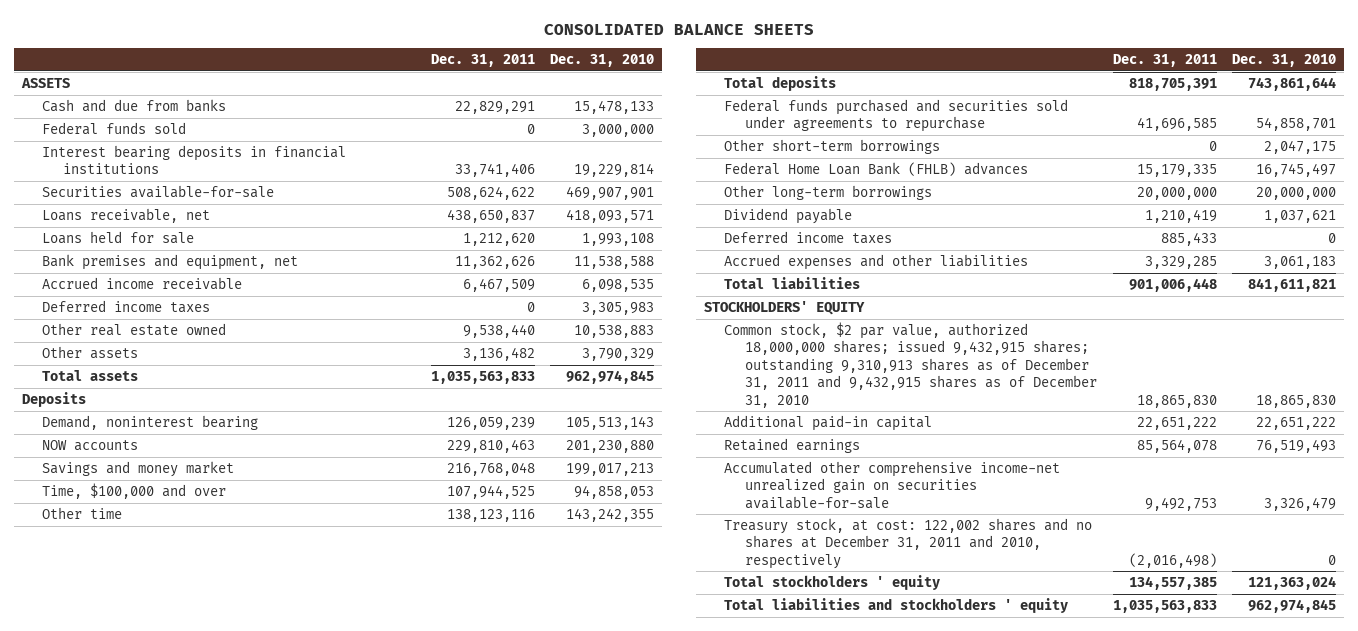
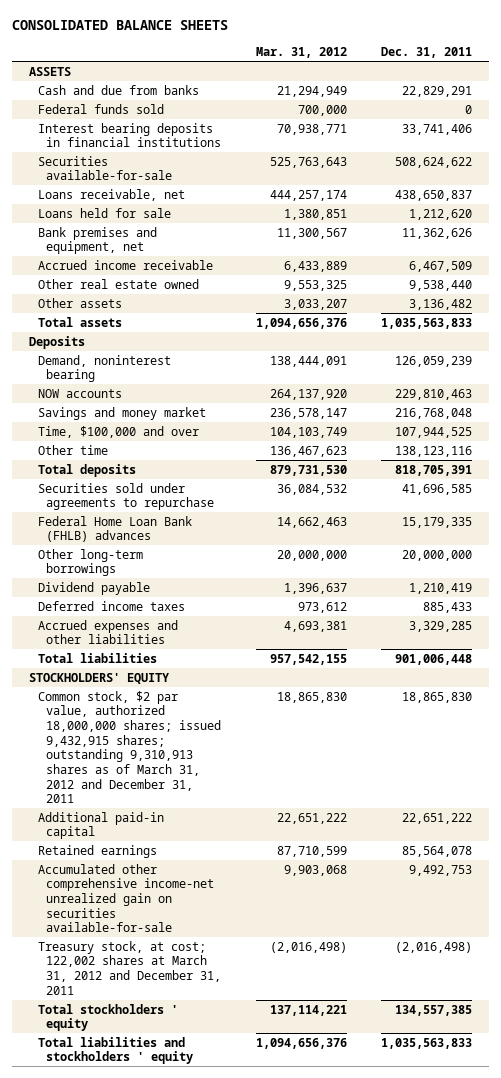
- | Dec. 31, 2011 | Dec. 31, 2010
+ | Mar. 31, 2012 | Dec. 31, 2011
- Deferred income taxes | 0 | 3,305,983
- Federal funds purchased and securities sold under agreements to repurchase | 41,696,585 | 54,858,701
- Other short-term borrowings | 0 | 2,047,175
+ Securities sold under agreements to repurchase | 36,084,532 | 41,696,585
- Common stock, $2 par value, authorized 18,000,000 shares; issued 9,432,915 shares; outstanding 9,310,913 shares as of December 31, 2011 and 9,432,915 shares as of December 31, 2010 | 18,865,830 | 18,865,830
+ Common stock, $2 par value, authorized 18,000,000 shares; issued 9,432,915 shares; outstanding 9,310,913 shares as of March 31, 2012 and December 31, 2011 | 18,865,830 | 18,865,830
- Treasury stock, at cost: 122,002 shares and no shares at December 31, 2011 and 2010, respectively | (2,016,498) | 0
+ Treasury stock, at cost; 122,002 shares at March 31, 2012 and December 31, 2011 | (2,016,498) | (2,016,498)

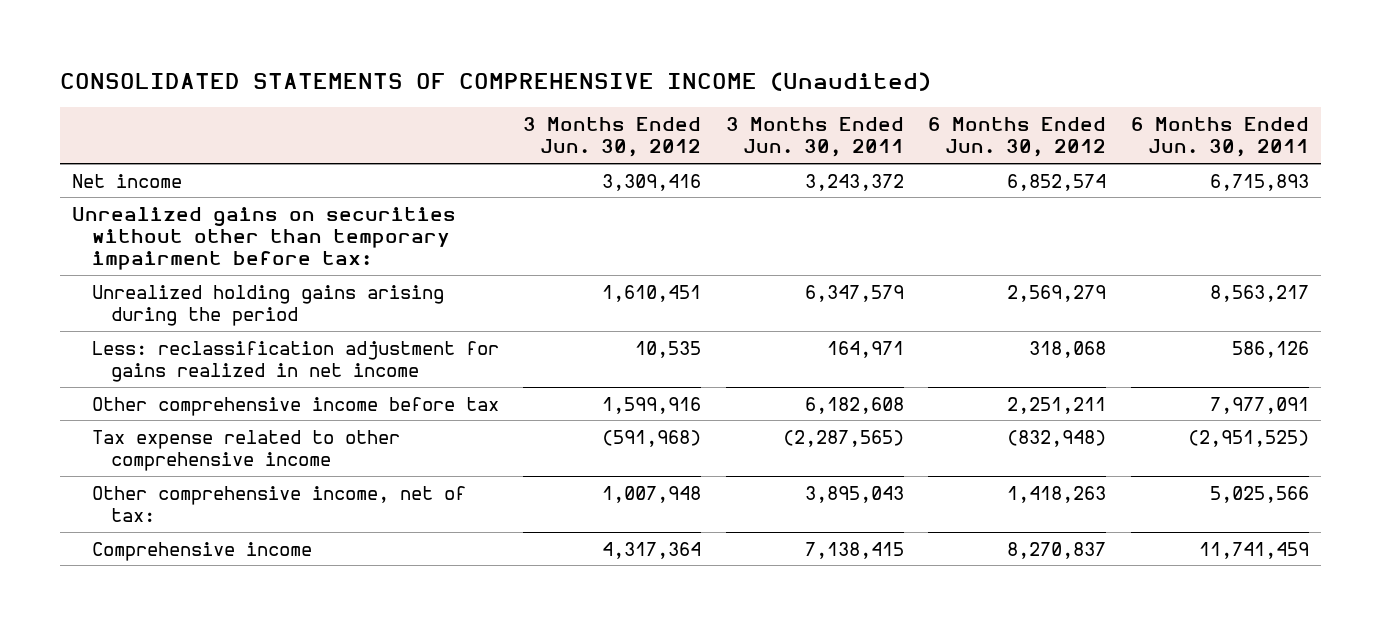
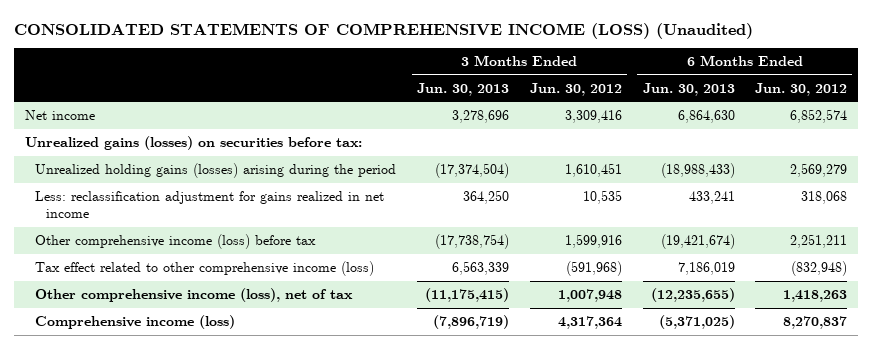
- CONSOLIDATED STATEMENTS OF COMPREHENSIVE INCOME (Unaudited)
+ CONSOLIDATED STATEMENTS OF COMPREHENSIVE INCOME (LOSS) (Unaudited)
- | 3 Months Ended Jun. 30, 2012 | 3 Months Ended Jun. 30, 2011 | 6 Months Ended Jun. 30, 2012 | 6 Months Ended Jun. 30, 2011
+ | 3 Months Ended Jun. 30, 2013 | 3 Months Ended Jun. 30, 2012 | 6 Months Ended Jun. 30, 2013 | 6 Months Ended Jun. 30, 2012
- Unrealized gains on securities without other than temporary impairment before tax:
- Unrealized holding gains arising during the period | 1,610,451 | 6,347,579 | 2,569,279 | 8,563,217
+ Unrealized gains (losses) on securities before tax:
+ Unrealized holding gains (losses) arising during the period | (17,374,504) | 1,610,451 | (18,988,433) | 2,569,279
- Other comprehensive income before tax | 1,599,916 | 6,182,608 | 2,251,211 | 7,977,091
- Tax expense related to other comprehensive income | (591,968) | (2,287,565) | (832,948) | (2,951,525)
- Other comprehensive income, net of tax: | 1,007,948 | 3,895,043 | 1,418,263 | 5,025,566
- Comprehensive income | 4,317,364 | 7,138,415 | 8,270,837 | 11,741,459
+ Other comprehensive income (loss) before tax | (17,738,754) | 1,599,916 | (19,421,674) | 2,251,211
+ Tax effect related to other comprehensive income (loss) | 6,563,339 | (591,968) | 7,186,019 | (832,948)
+ Other comprehensive income (loss), net of tax | (11,175,415) | 1,007,948 | (12,235,655) | 1,418,263
+ Comprehensive income (loss) | (7,896,719) | 4,317,364 | (5,371,025) | 8,270,837

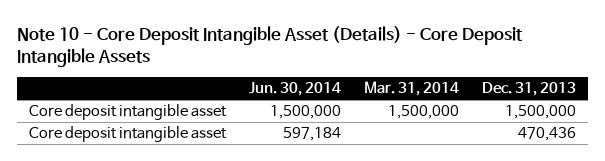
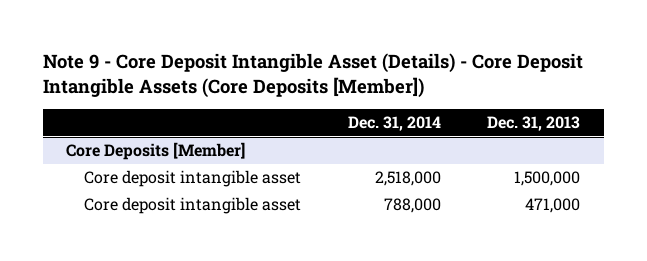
- Note 10 - Core Deposit Intangible Asset (Details) - Core Deposit Intangible Assets
+ Note 9 - Core Deposit Intangible Asset (Details) - Core Deposit Intangible Assets (Core Deposits [Member])
- | Jun. 30, 2014 | Mar. 31, 2014 | Dec. 31, 2013
+ | Dec. 31, 2014 | Dec. 31, 2013
+ Core Deposits [Member]
- Core deposit intangible asset | 597,184 | | 470,436
+ Core deposit intangible asset | 788,000 | 471,000

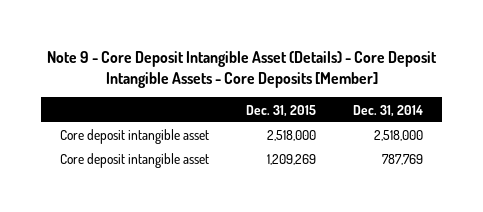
- Note 9 - Core Deposit Intangible Asset (Details) - Core Deposit Intangible Assets (Core Deposits [Member])
+ Note 9 - Core Deposit Intangible Asset (Details) - Core Deposit Intangible Assets - Core Deposits [Member]
- | Dec. 31, 2014 | Dec. 31, 2013
+ | Dec. 31, 2015 | Dec. 31, 2014
- Core Deposits [Member]
- Core deposit intangible asset | 788,000 | 471,000
+ Core deposit intangible asset | 1,209,269 | 787,769

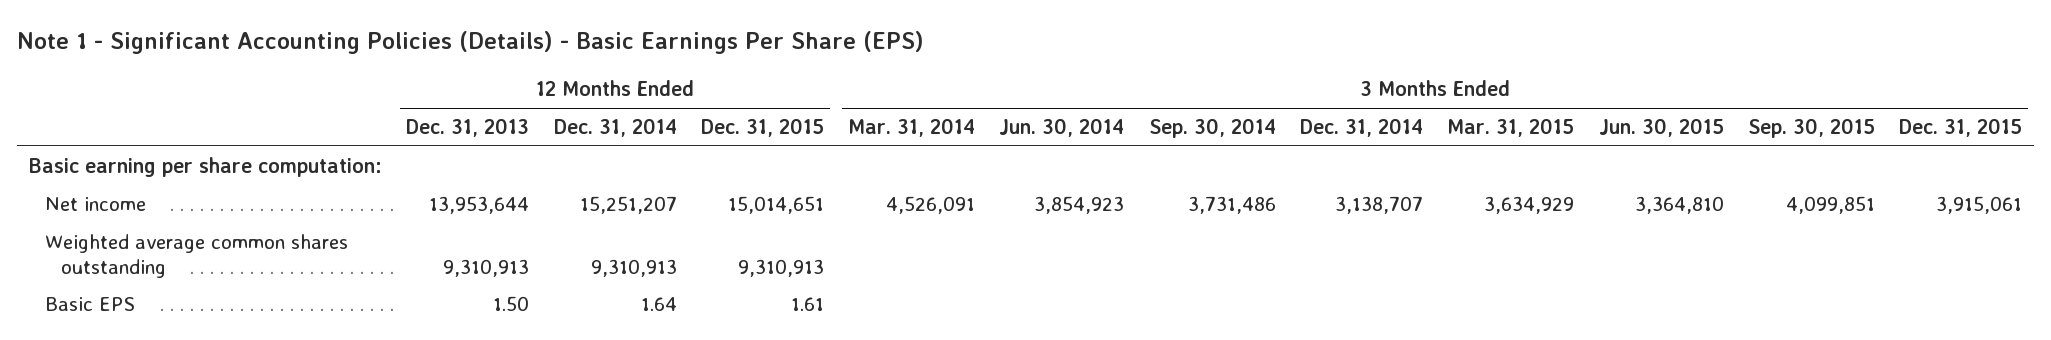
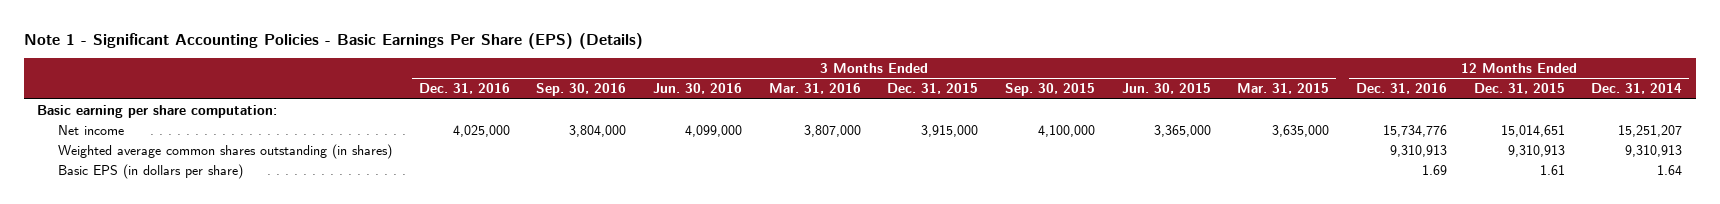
- Note 1 - Significant Accounting Policies (Details) - Basic Earnings Per Share (EPS)
+ Note 1 - Significant Accounting Policies - Basic Earnings Per Share (EPS) (Details)
- | 12 Months Ended Dec. 31, 2013 | 12 Months Ended Dec. 31, 2014 | 12 Months Ended Dec. 31, 2015 | 3 Months Ended Mar. 31, 2014 | 3 Months Ended Jun. 30, 2014 | 3 Months Ended Sep. 30, 2014 | 3 Months Ended Dec. 31, 2014 | 3 Months Ended Mar. 31, 2015 | 3 Months Ended Jun. 30, 2015 | 3 Months Ended Sep. 30, 2015 | 3 Months Ended Dec. 31, 2015
+ | 3 Months Ended Dec. 31, 2016 | 3 Months Ended Sep. 30, 2016 | 3 Months Ended Jun. 30, 2016 | 3 Months Ended Mar. 31, 2016 | 3 Months Ended Dec. 31, 2015 | 3 Months Ended Sep. 30, 2015 | 3 Months Ended Jun. 30, 2015 | 3 Months Ended Mar. 31, 2015 | 12 Months Ended Dec. 31, 2016 | 12 Months Ended Dec. 31, 2015 | 12 Months Ended Dec. 31, 2014
- Net income | 13,953,644 | 15,251,207 | 15,014,651 | 4,526,091 | 3,854,923 | 3,731,486 | 3,138,707 | 3,634,929 | 3,364,810 | 4,099,851 | 3,915,061
- Weighted average common shares outstanding | 9,310,913 | 9,310,913 | 9,310,913 | | | | | | | |
- Basic EPS | 1.50 | 1.64 | 1.61 | | | | | | | |
+ Net income | 4,025,000 | 3,804,000 | 4,099,000 | 3,807,000 | 3,915,000 | 4,100,000 | 3,365,000 | 3,635,000 | 15,734,776 | 15,014,651 | 15,251,207
+ Weighted average common shares outstanding (in shares) | | | | | | | | | 9,310,913 | 9,310,913 | 9,310,913
+ Basic EPS (in dollars per share) | | | | | | | | | 1.69 | 1.61 | 1.64

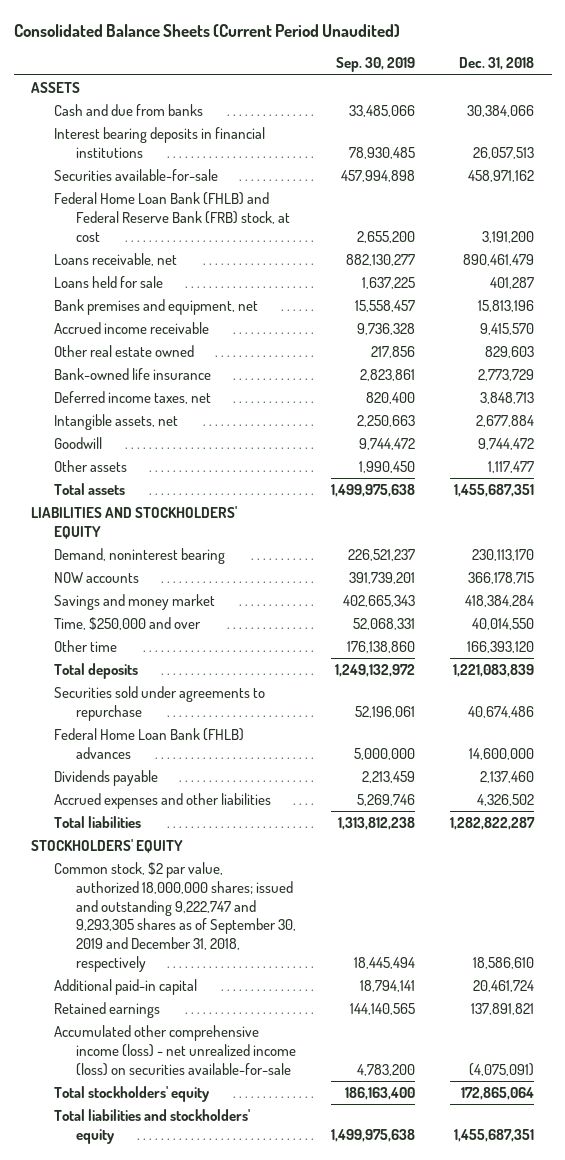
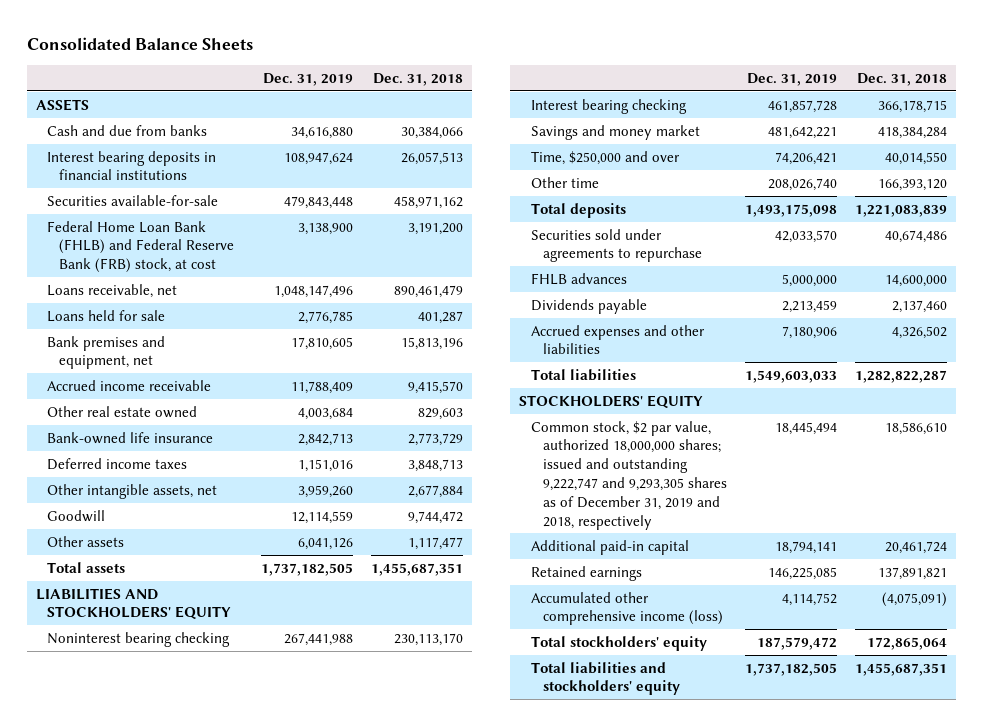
- Consolidated Balance Sheets (Current Period Unaudited)
+ Consolidated Balance Sheets
- | Sep. 30, 2019 | Dec. 31, 2018
+ | Dec. 31, 2019 | Dec. 31, 2018
- Deferred income taxes, net | 820,400 | 3,848,713
- Intangible assets, net | 2,250,663 | 2,677,884
+ Deferred income taxes | 1,151,016 | 3,848,713
+ Other intangible assets, net | 3,959,260 | 2,677,884
- Demand, noninterest bearing | 226,521,237 | 230,113,170
- NOW accounts | 391,739,201 | 366,178,715
+ Noninterest bearing checking | 267,441,988 | 230,113,170
+ Interest bearing checking | 461,857,728 | 366,178,715
- Federal Home Loan Bank (FHLB) advances | 5,000,000 | 14,600,000
+ FHLB advances | 5,000,000 | 14,600,000
- Common stock, $2 par value, authorized 18,000,000 shares; issued and outstanding 9,222,747 and 9,293,305 shares as of September 30, 2019 and December 31, 2018, respectively | 18,445,494 | 18,586,610
+ Common stock, $2 par value, authorized 18,000,000 shares; issued and outstanding 9,222,747 and 9,293,305 shares as of December 31, 2019 and 2018, respectively | 18,445,494 | 18,586,610
- Accumulated other comprehensive income (loss) - net unrealized income (loss) on securities available-for-sale | 4,783,200 | (4,075,091)
+ Accumulated other comprehensive income (loss) | 4,114,752 | (4,075,091)

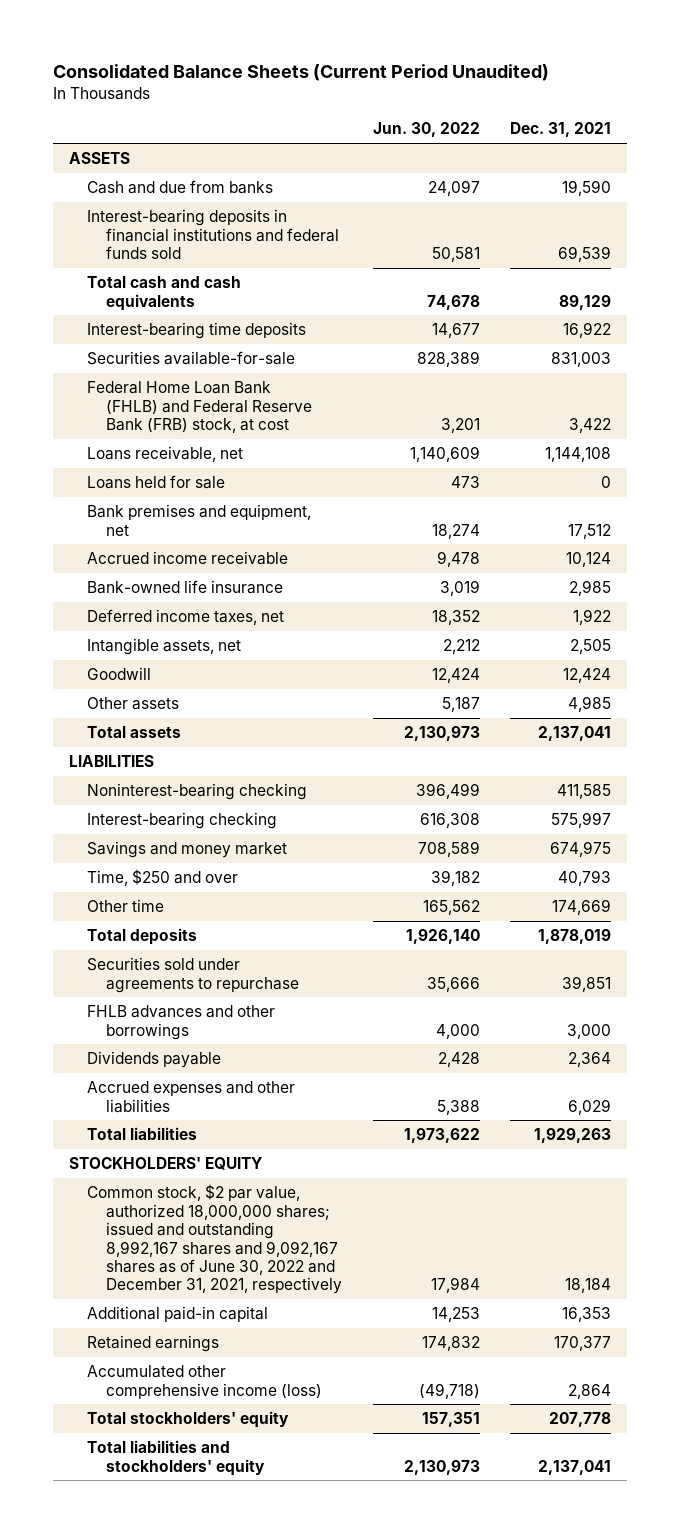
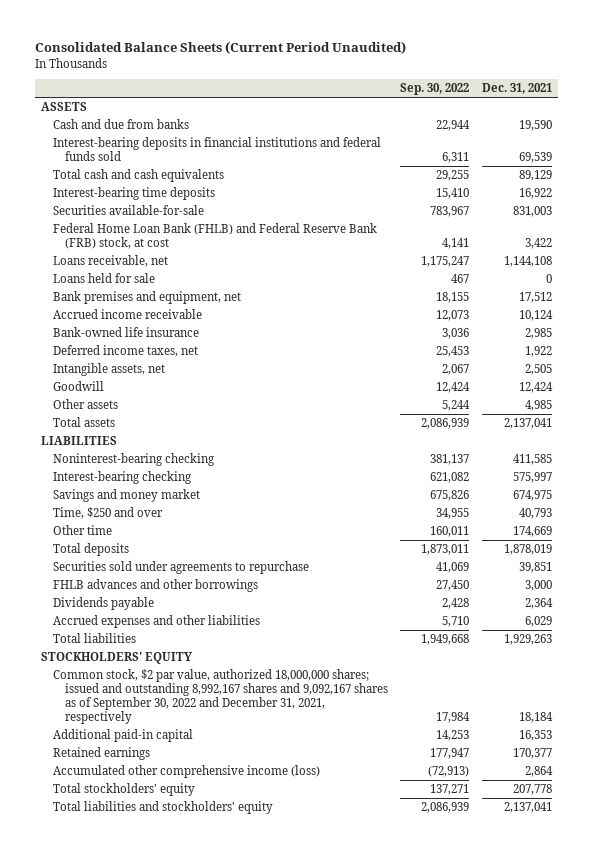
- | Jun. 30, 2022 | Dec. 31, 2021
+ | Sep. 30, 2022 | Dec. 31, 2021
- Common stock, $2 par value, authorized 18,000,000 shares; issued and outstanding 8,992,167 shares and 9,092,167 shares as of June 30, 2022 and December 31, 2021, respectively | 17,984 | 18,184
+ Common stock, $2 par value, authorized 18,000,000 shares; issued and outstanding 8,992,167 shares and 9,092,167 shares as of September 30, 2022 and December 31, 2021, respectively | 17,984 | 18,184

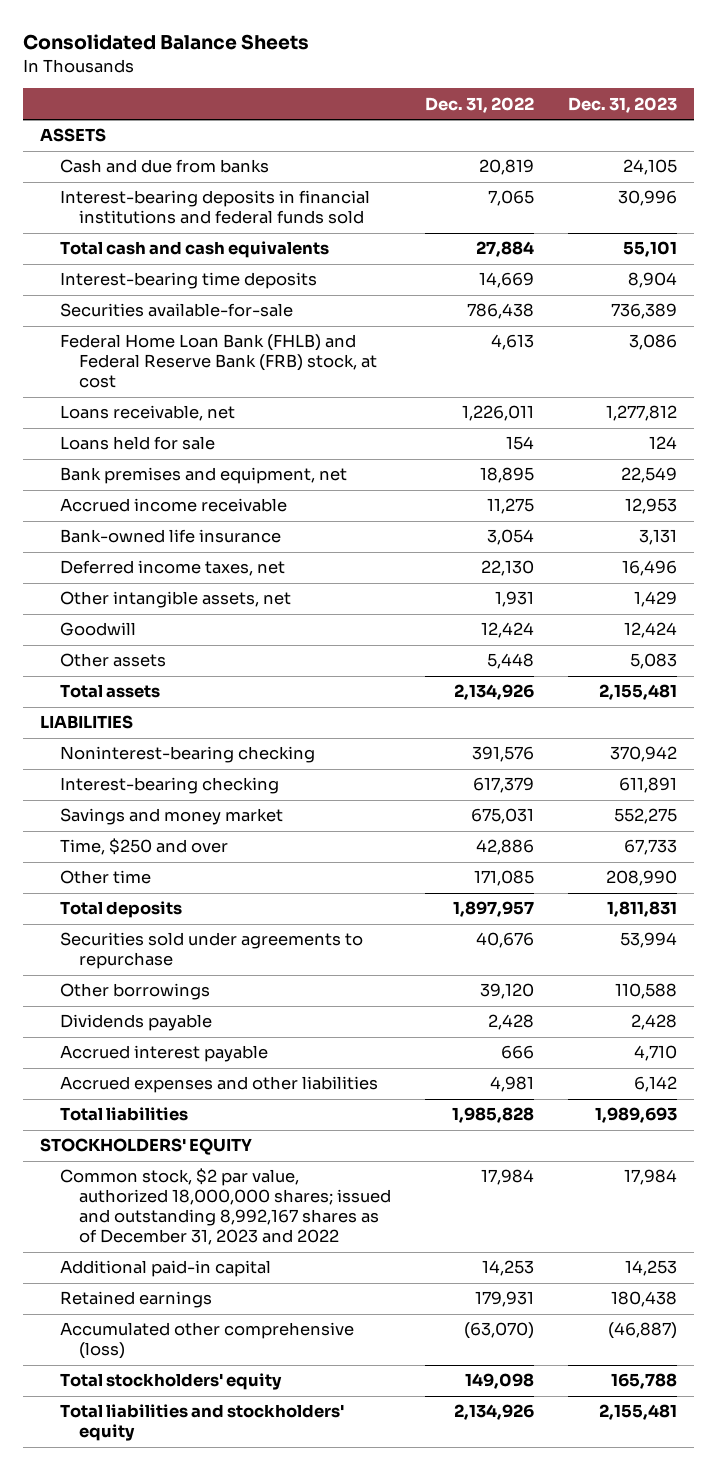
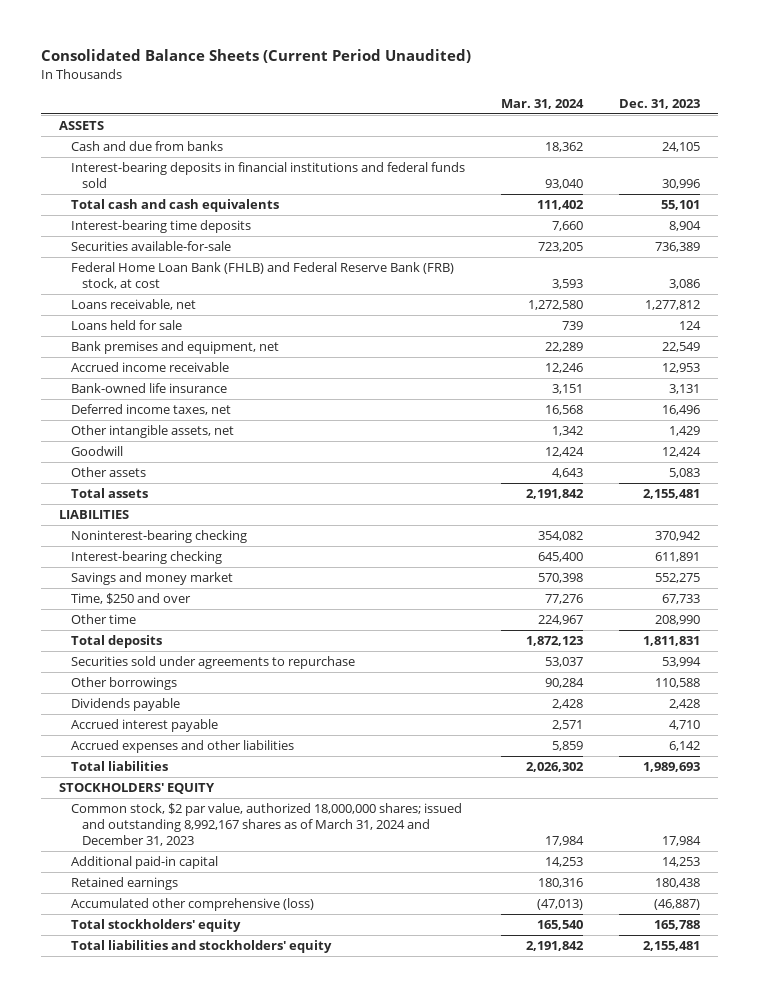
- Consolidated Balance Sheets
+ Consolidated Balance Sheets (Current Period Unaudited)
- | Dec. 31, 2022 | Dec. 31, 2023
+ | Mar. 31, 2024 | Dec. 31, 2023
- Common stock, $2 par value, authorized 18,000,000 shares; issued and outstanding 8,992,167 shares as of December 31, 2023 and 2022 | 17,984 | 17,984
+ Common stock, $2 par value, authorized 18,000,000 shares; issued and outstanding 8,992,167 shares as of March 31, 2024 and December 31, 2023 | 17,984 | 17,984

